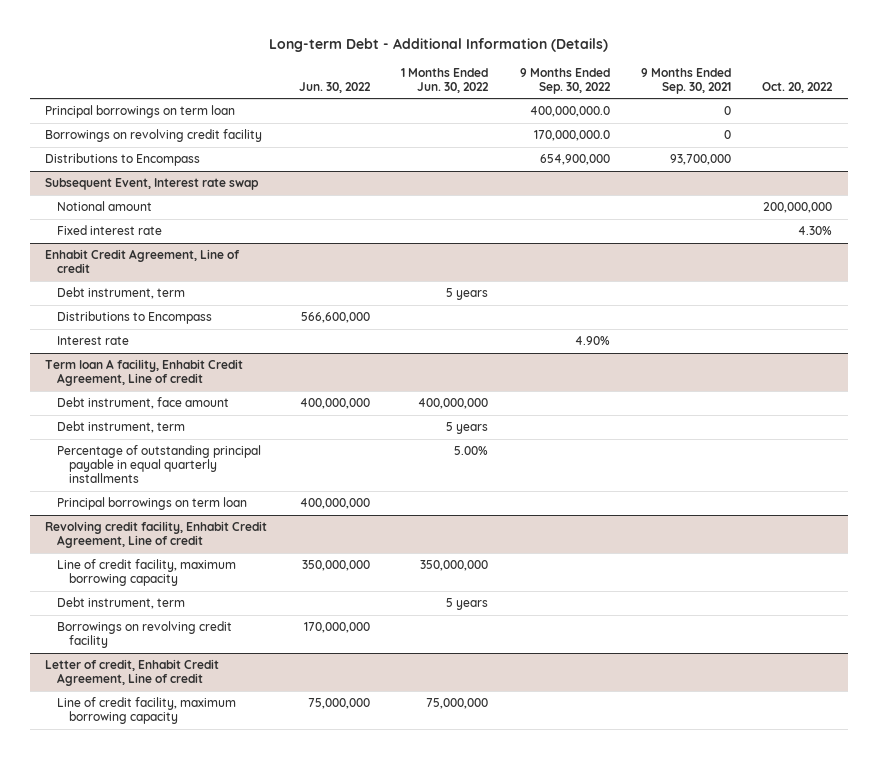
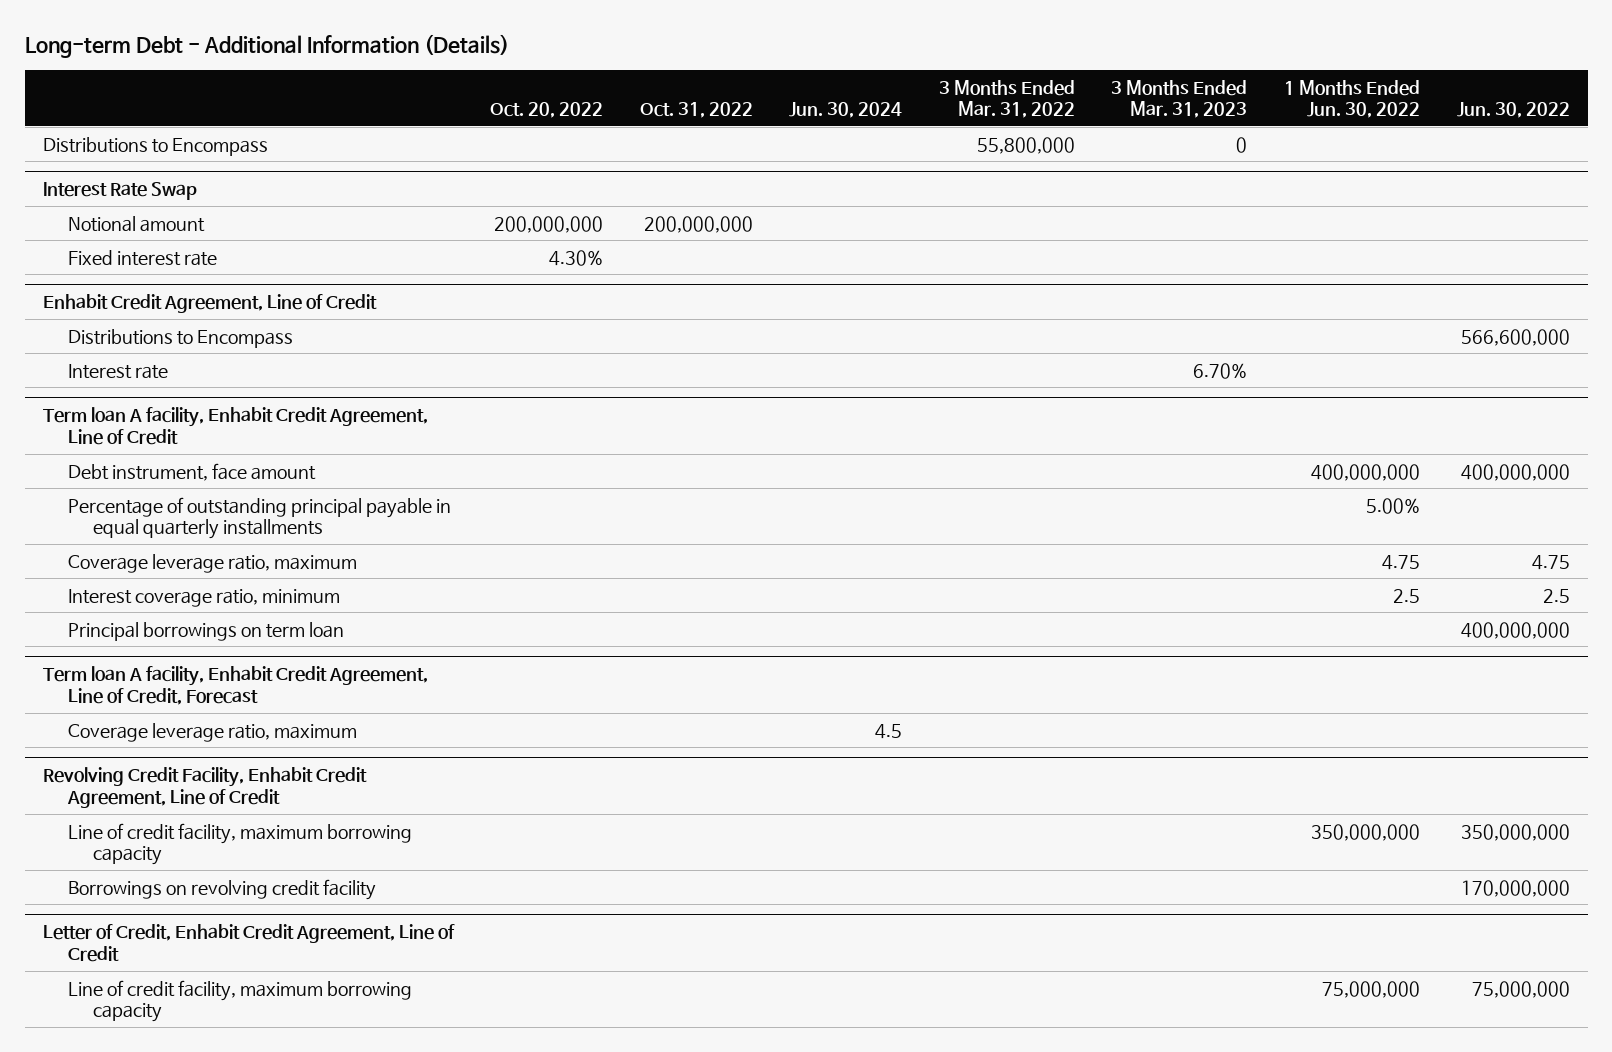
- | Jun. 30, 2022 | 1 Months Ended Jun. 30, 2022 | 9 Months Ended Sep. 30, 2022 | 9 Months Ended Sep. 30, 2021 | Oct. 20, 2022
+ | Oct. 20, 2022 | Oct. 31, 2022 | Jun. 30, 2024 | 3 Months Ended Mar. 31, 2022 | 3 Months Ended Mar. 31, 2023 | 1 Months Ended Jun. 30, 2022 | Jun. 30, 2022
- Principal borrowings on term loan | | | 400,000,000.0 | 0 |
- Borrowings on revolving credit facility | | | 170,000,000.0 | 0 |
- Subsequent Event, Interest rate swap
+ Interest Rate Swap
- Enhabit Credit Agreement, Line of credit
- Debt instrument, term | | 5 years | | |
+ Enhabit Credit Agreement, Line of Credit
- Term loan A facility, Enhabit Credit Agreement, Line of credit
+ Term loan A facility, Enhabit Credit Agreement, Line of Credit
- Debt instrument, term | | 5 years | | |
+ Coverage leverage ratio, maximum | | | | | | 4.75 | 4.75
+ Interest coverage ratio, minimum | | | | | | 2.5 | 2.5
- Revolving credit facility, Enhabit Credit Agreement, Line of credit
+ Term loan A facility, Enhabit Credit Agreement, Line of Credit, Forecast
+ Coverage leverage ratio, maximum | | | 4.5 | | | |
+ Revolving Credit Facility, Enhabit Credit Agreement, Line of Credit
- Debt instrument, term | | 5 years | | |
- Letter of credit, Enhabit Credit Agreement, Line of credit
+ Letter of Credit, Enhabit Credit Agreement, Line of Credit

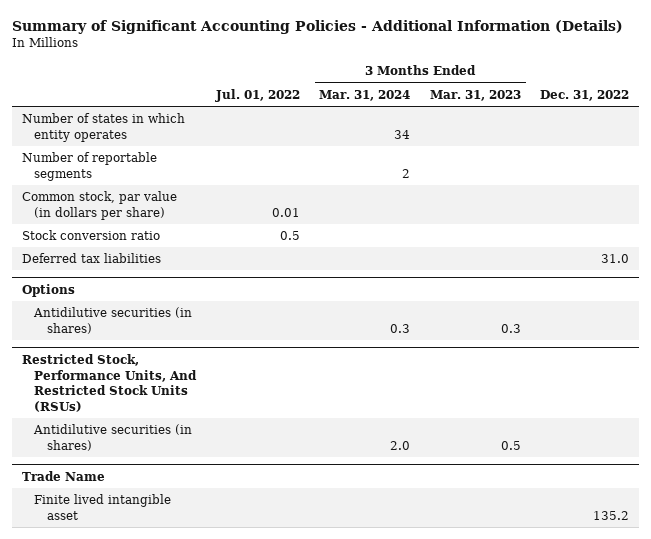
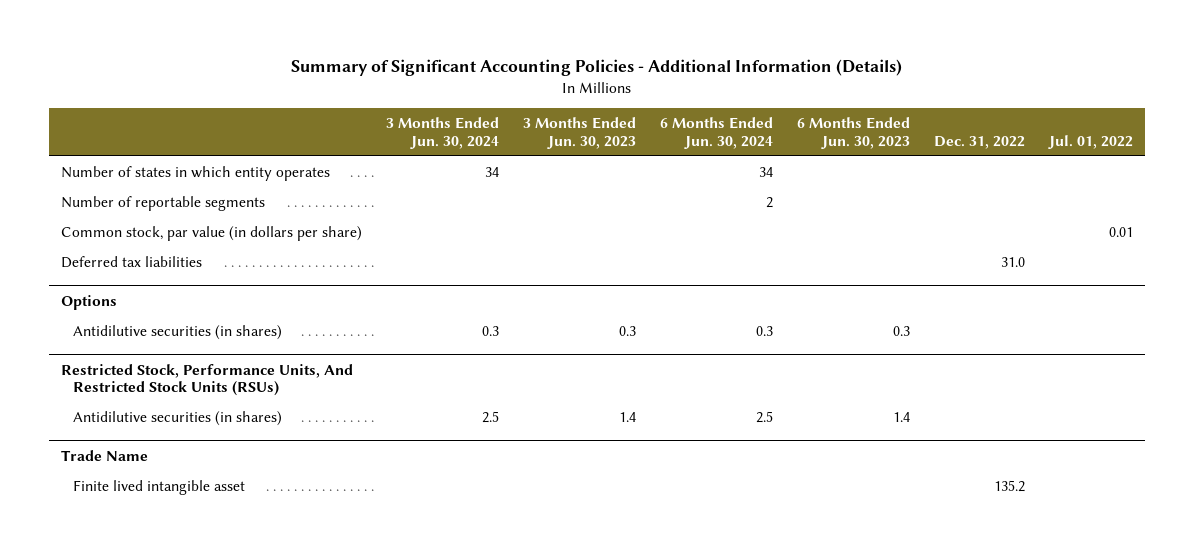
- | Jul. 01, 2022 | 3 Months Ended Mar. 31, 2024 | 3 Months Ended Mar. 31, 2023 | Dec. 31, 2022
+ | 3 Months Ended Jun. 30, 2024 | 3 Months Ended Jun. 30, 2023 | 6 Months Ended Jun. 30, 2024 | 6 Months Ended Jun. 30, 2023 | Dec. 31, 2022 | Jul. 01, 2022
- Stock conversion ratio | 0.5 | | |

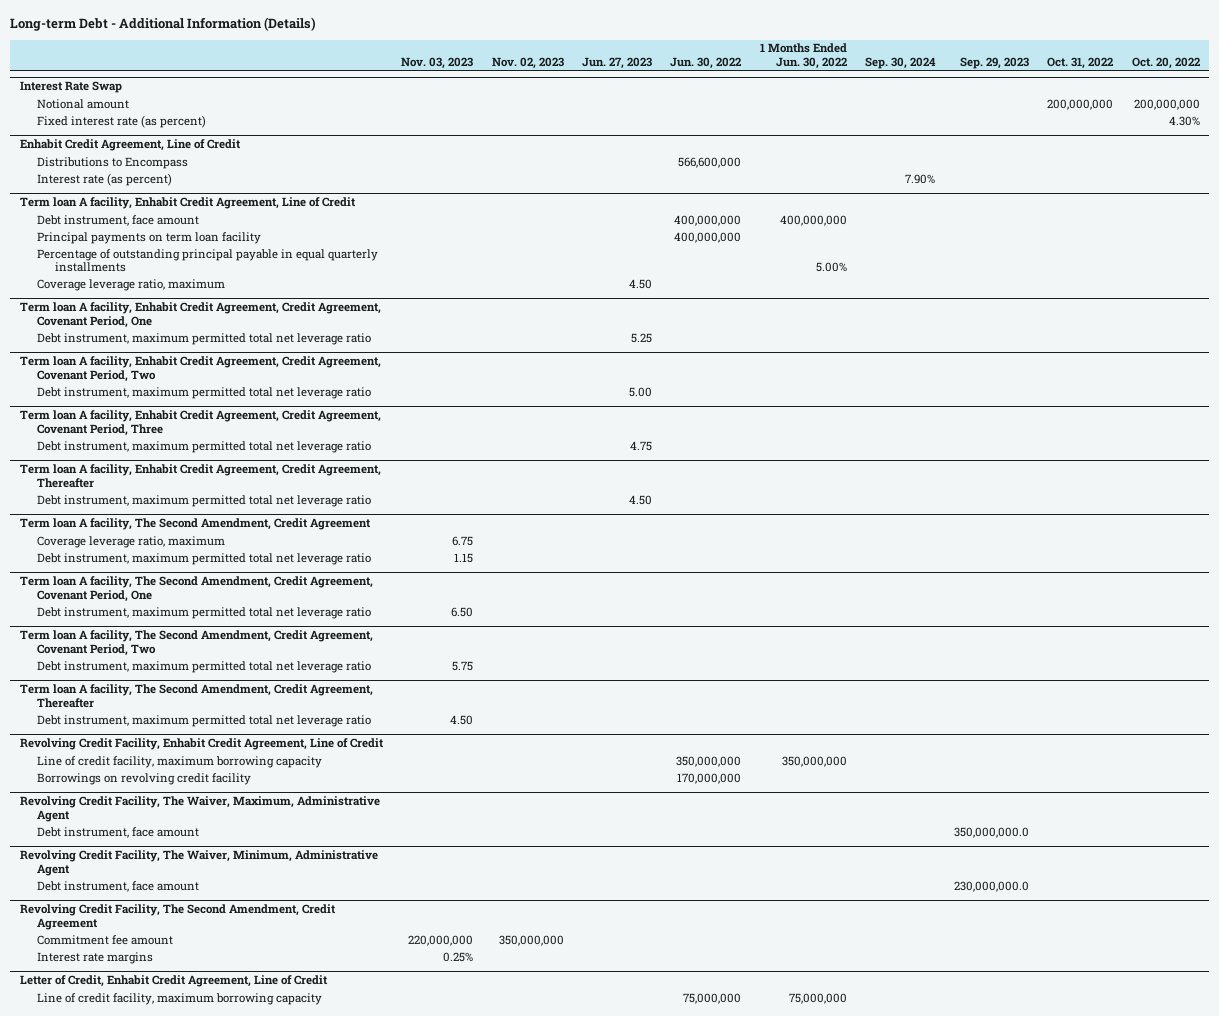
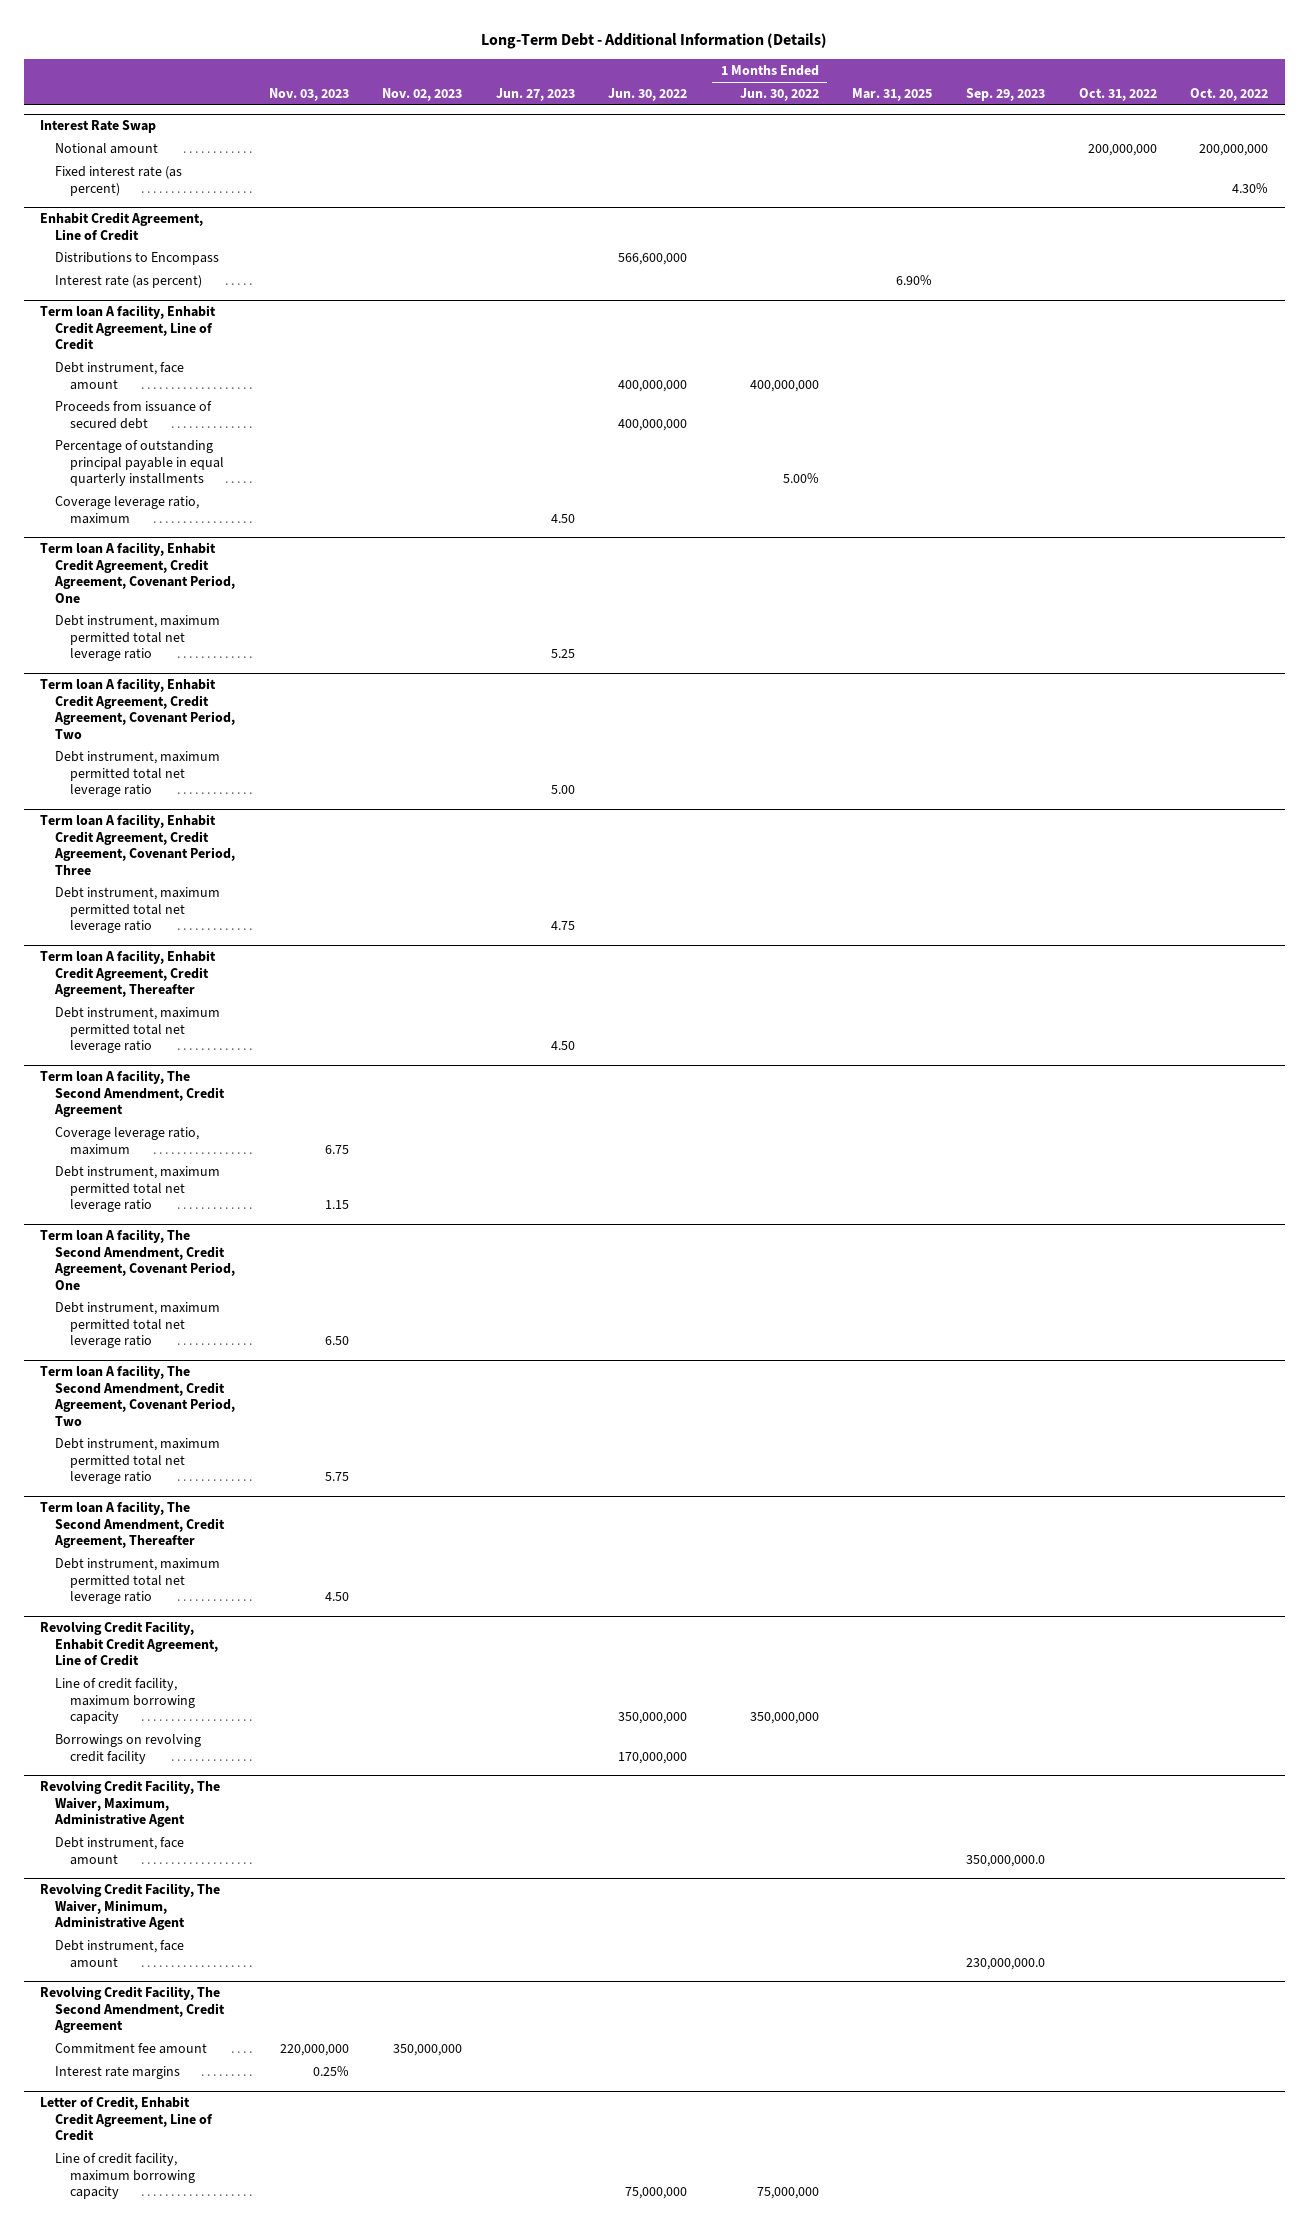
- Long-term Debt - Additional Information (Details)
+ Long-Term Debt - Additional Information (Details)
- | Nov. 03, 2023 | Nov. 02, 2023 | Jun. 27, 2023 | Jun. 30, 2022 | 1 Months Ended Jun. 30, 2022 | Sep. 30, 2024 | Sep. 29, 2023 | Oct. 31, 2022 | Oct. 20, 2022
+ | Nov. 03, 2023 | Nov. 02, 2023 | Jun. 27, 2023 | Jun. 30, 2022 | 1 Months Ended Jun. 30, 2022 | Mar. 31, 2025 | Sep. 29, 2023 | Oct. 31, 2022 | Oct. 20, 2022
@ Term loan A facility, Enhabit Credit Agreement, Line of Credit
- Principal payments on term loan facility | | | | 400,000,000 | | | | |
+ Proceeds from issuance of secured debt | | | | 400,000,000 | | | | |

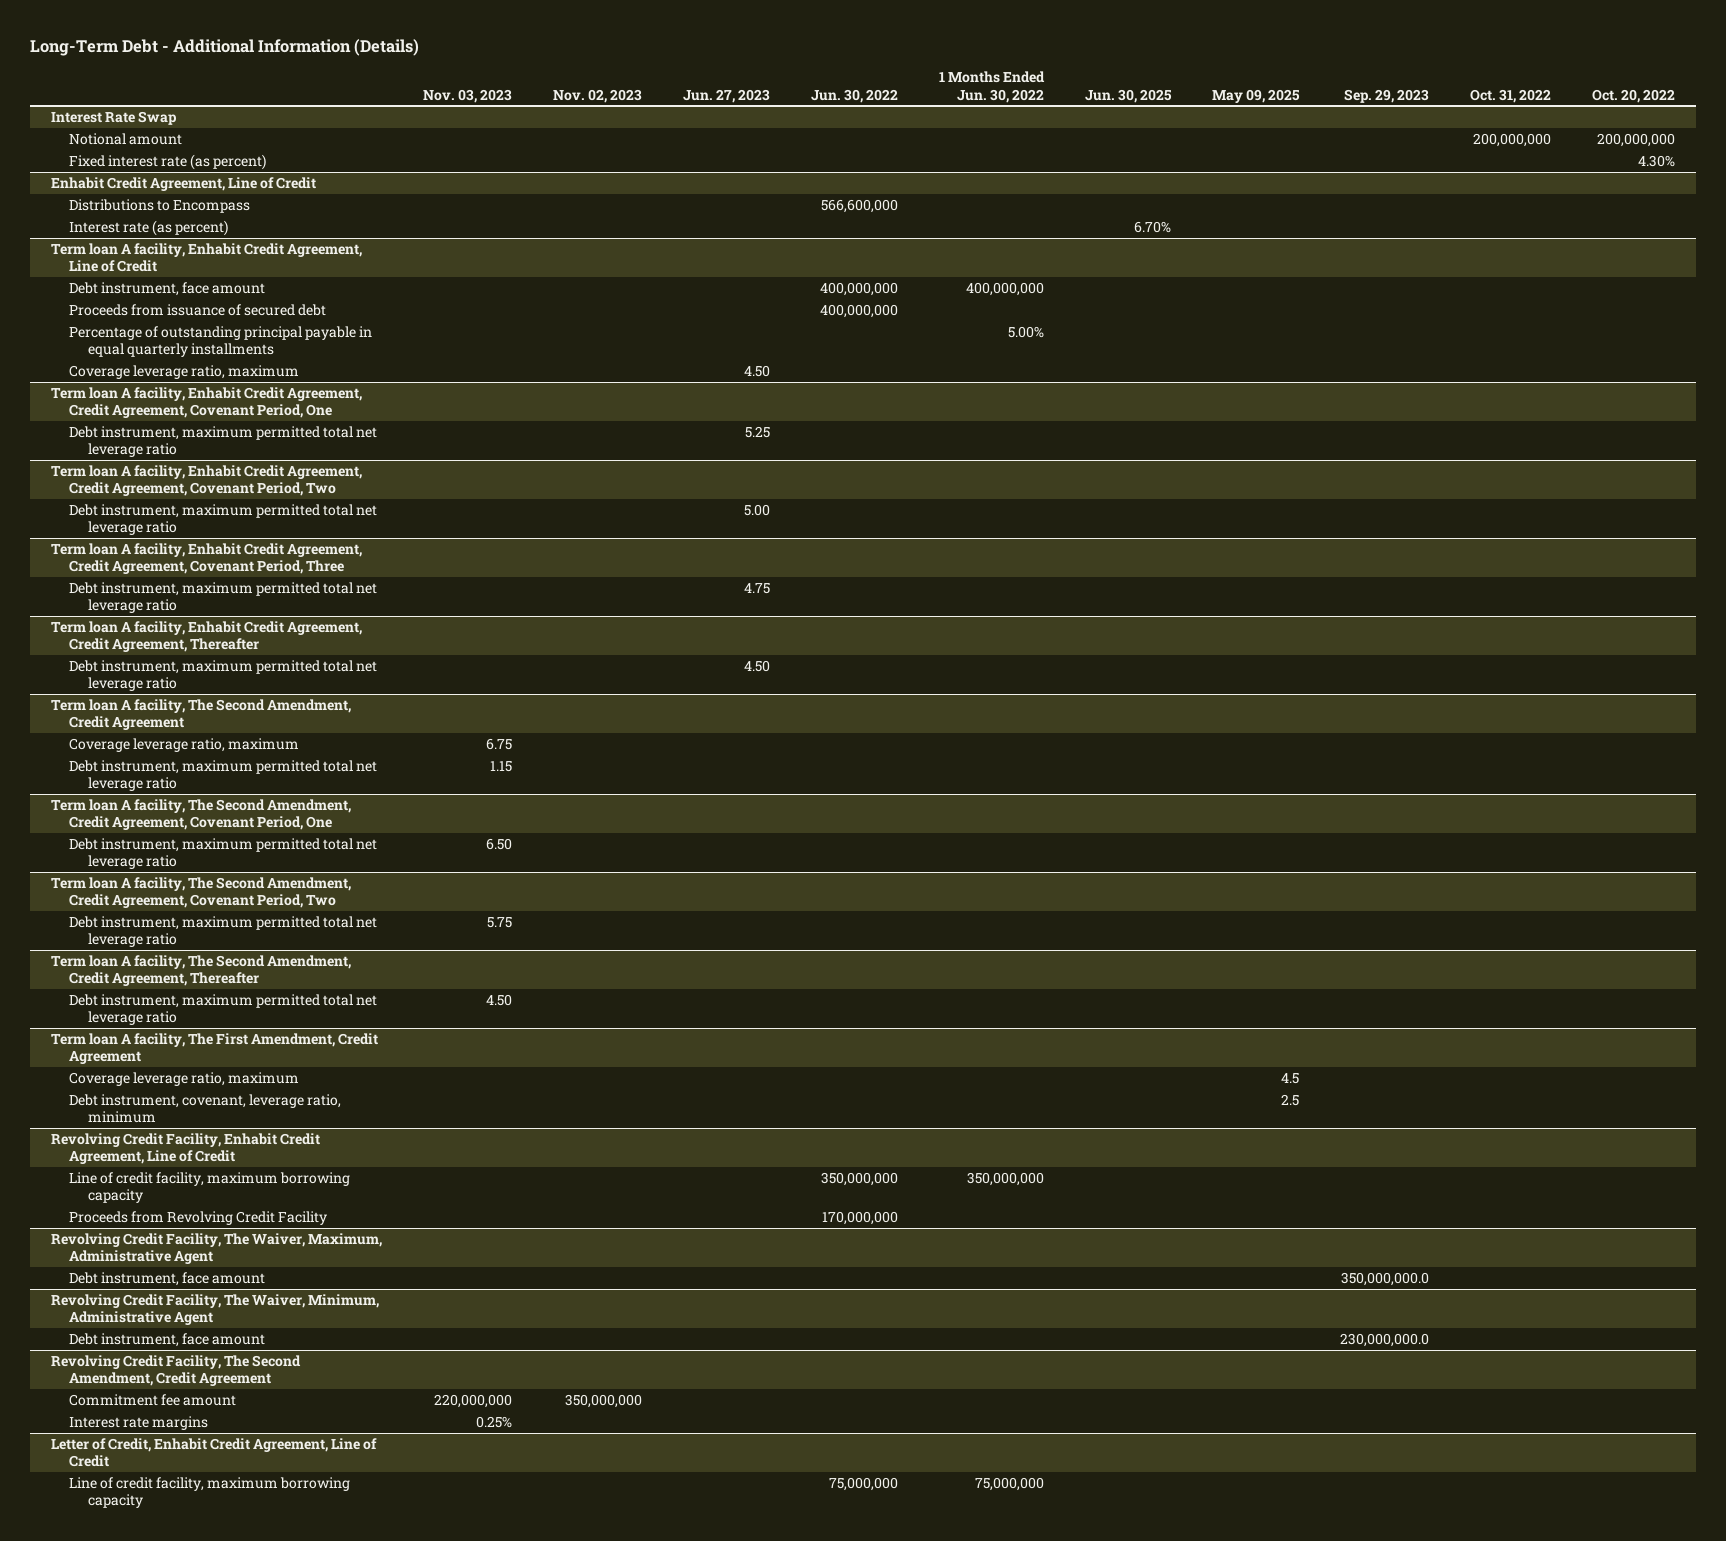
- | Nov. 03, 2023 | Nov. 02, 2023 | Jun. 27, 2023 | Jun. 30, 2022 | 1 Months Ended Jun. 30, 2022 | Mar. 31, 2025 | Sep. 29, 2023 | Oct. 31, 2022 | Oct. 20, 2022
+ | Nov. 03, 2023 | Nov. 02, 2023 | Jun. 27, 2023 | Jun. 30, 2022 | 1 Months Ended Jun. 30, 2022 | Jun. 30, 2025 | May 09, 2025 | Sep. 29, 2023 | Oct. 31, 2022 | Oct. 20, 2022
+ Term loan A facility, The First Amendment, Credit Agreement
+ Coverage leverage ratio, maximum | | | | | | | 4.5 | | |
+ Debt instrument, covenant, leverage ratio, minimum | | | | | | | 2.5 | | |
@ Revolving Credit Facility, Enhabit Credit Agreement, Line of Credit
- Borrowings on revolving credit facility | | | | 170,000,000 | | | | |
+ Proceeds from Revolving Credit Facility | | | | 170,000,000 | | | | | |

